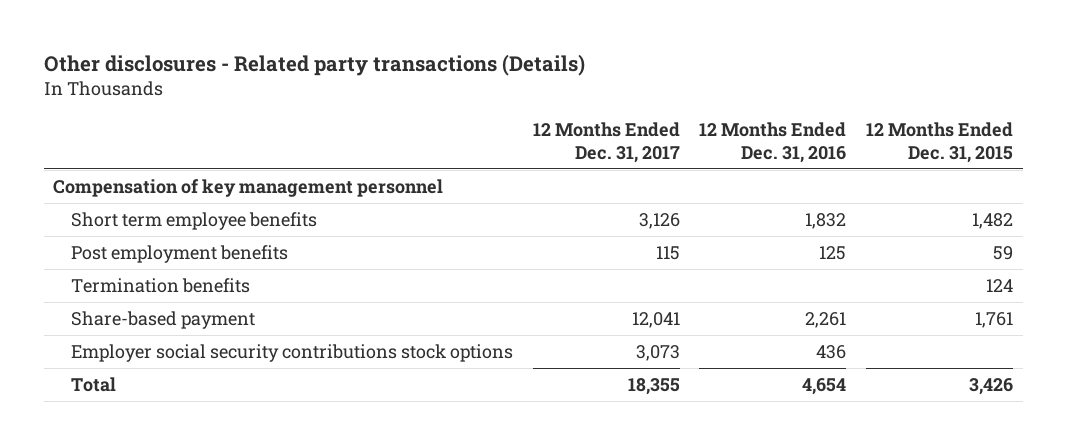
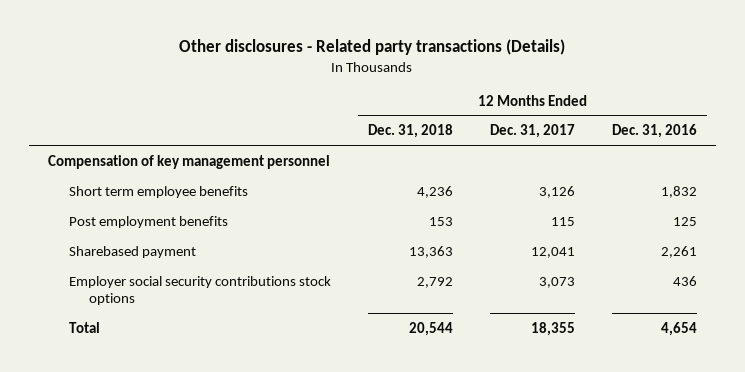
- | 12 Months Ended Dec. 31, 2017 | 12 Months Ended Dec. 31, 2016 | 12 Months Ended Dec. 31, 2015
+ | 12 Months Ended Dec. 31, 2018 | 12 Months Ended Dec. 31, 2017 | 12 Months Ended Dec. 31, 2016
- Termination benefits | | | 124
- Share-based payment | 12,041 | 2,261 | 1,761
+ Sharebased payment | 13,363 | 12,041 | 2,261

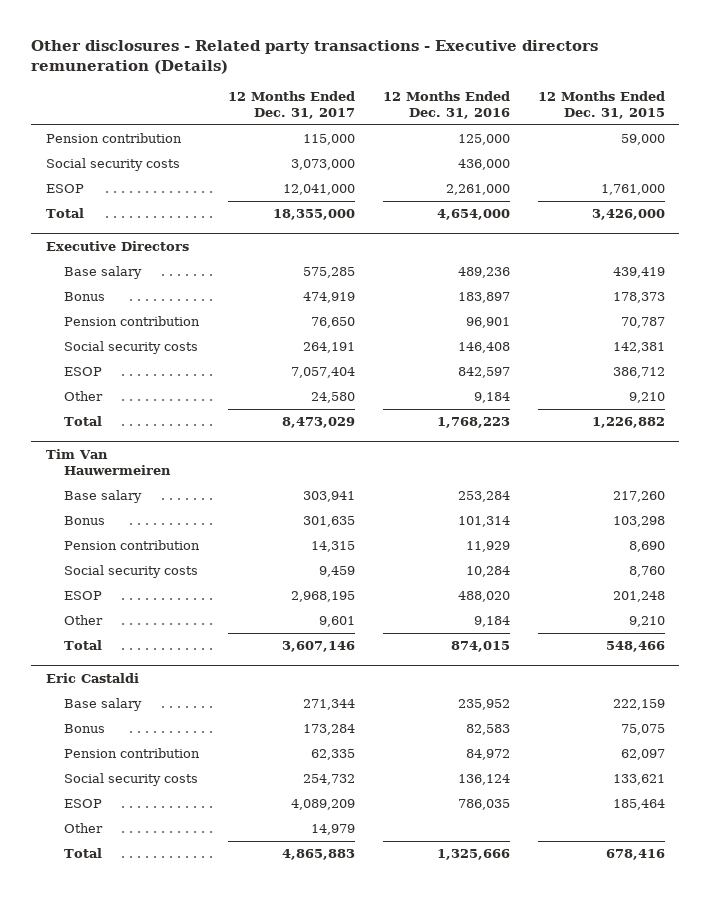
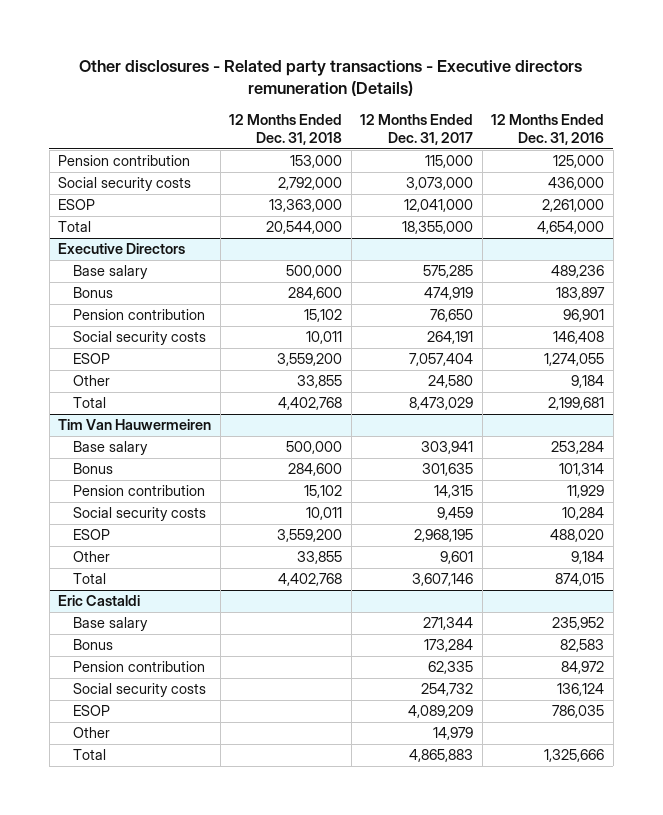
- | 12 Months Ended Dec. 31, 2017 | 12 Months Ended Dec. 31, 2016 | 12 Months Ended Dec. 31, 2015
+ | 12 Months Ended Dec. 31, 2018 | 12 Months Ended Dec. 31, 2017 | 12 Months Ended Dec. 31, 2016
@ Executive Directors
- ESOP | 7,057,404 | 842,597 | 386,712
+ ESOP | 3,559,200 | 7,057,404 | 1,274,055
- Total | 8,473,029 | 1,768,223 | 1,226,882
+ Total | 4,402,768 | 8,473,029 | 2,199,681

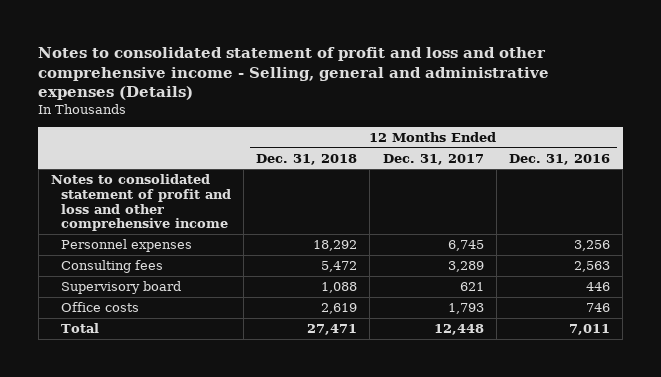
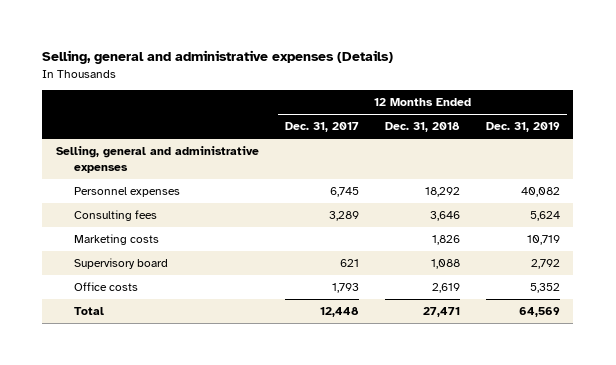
- Notes to consolidated statement of profit and loss and other comprehensive income - Selling, general and administrative expenses (Details)
+ Selling, general and administrative expenses (Details)
- | 12 Months Ended Dec. 31, 2018 | 12 Months Ended Dec. 31, 2017 | 12 Months Ended Dec. 31, 2016
+ | 12 Months Ended Dec. 31, 2017 | 12 Months Ended Dec. 31, 2018 | 12 Months Ended Dec. 31, 2019
- Notes to consolidated statement of profit and loss and other comprehensive income
+ Selling, general and administrative expenses
- Consulting fees | 5,472 | 3,289 | 2,563
+ Consulting fees | 3,289 | 3,646 | 5,624
+ Marketing costs | | 1,826 | 10,719

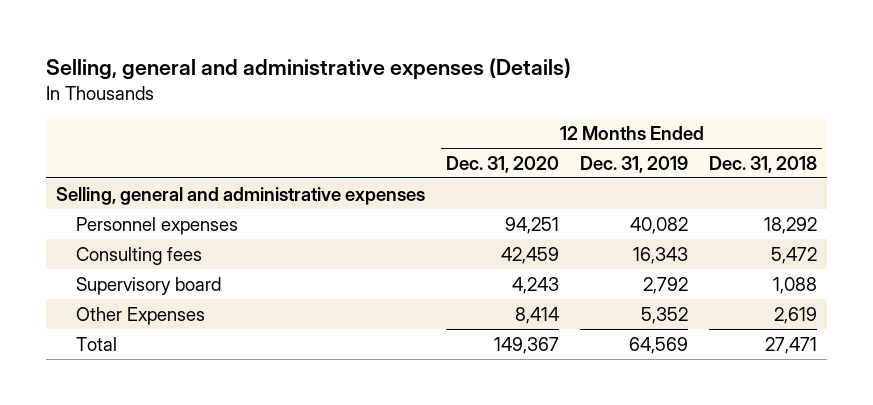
- | 12 Months Ended Dec. 31, 2017 | 12 Months Ended Dec. 31, 2018 | 12 Months Ended Dec. 31, 2019
+ | 12 Months Ended Dec. 31, 2020 | 12 Months Ended Dec. 31, 2019 | 12 Months Ended Dec. 31, 2018
- Consulting fees | 3,289 | 3,646 | 5,624
- Marketing costs | | 1,826 | 10,719
+ Consulting fees | 42,459 | 16,343 | 5,472
- Office costs | 1,793 | 2,619 | 5,352
+ Other Expenses | 8,414 | 5,352 | 2,619

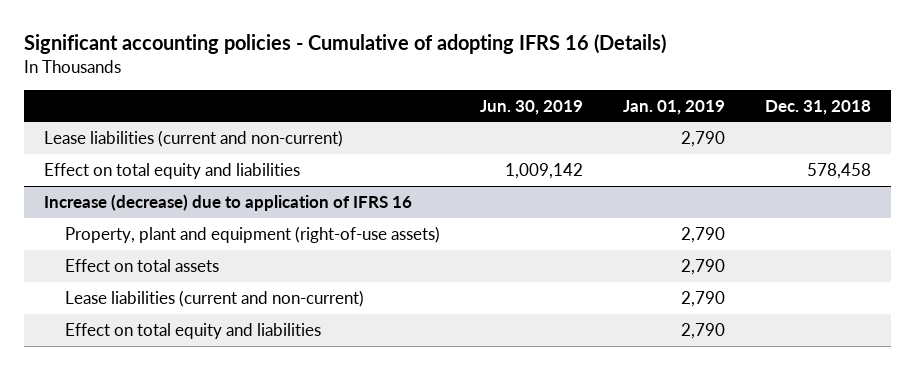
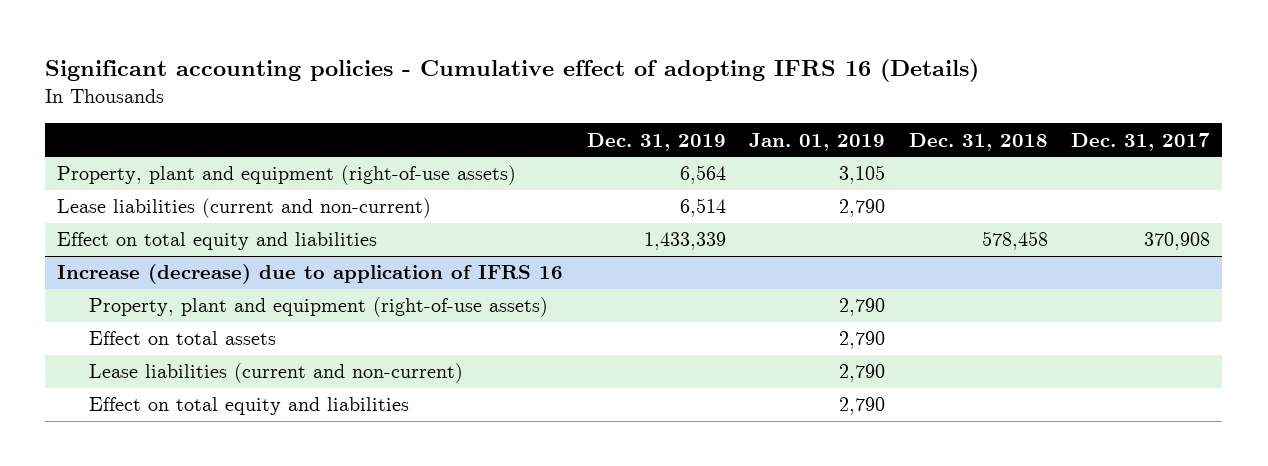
- Significant accounting policies - Cumulative of adopting IFRS 16 (Details)
+ Significant accounting policies - Cumulative effect of adopting IFRS 16 (Details)
- | Jun. 30, 2019 | Jan. 01, 2019 | Dec. 31, 2018
+ | Dec. 31, 2019 | Jan. 01, 2019 | Dec. 31, 2018 | Dec. 31, 2017
+ Property, plant and equipment (right-of-use assets) | 6,564 | 3,105 | |

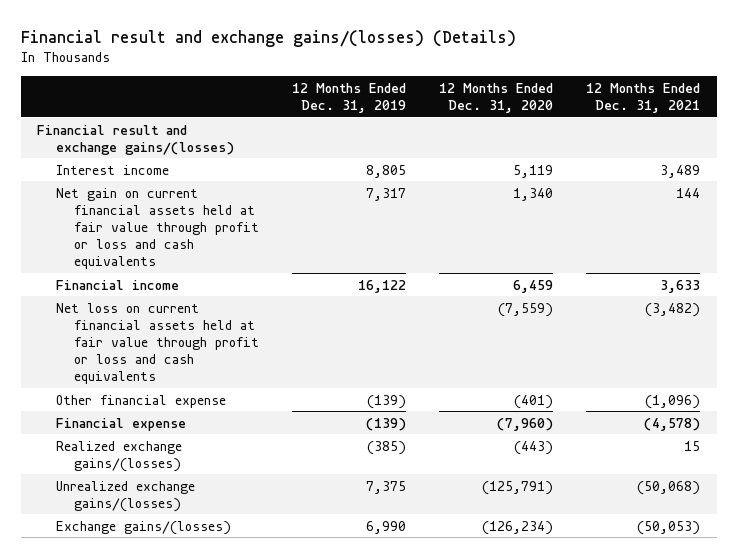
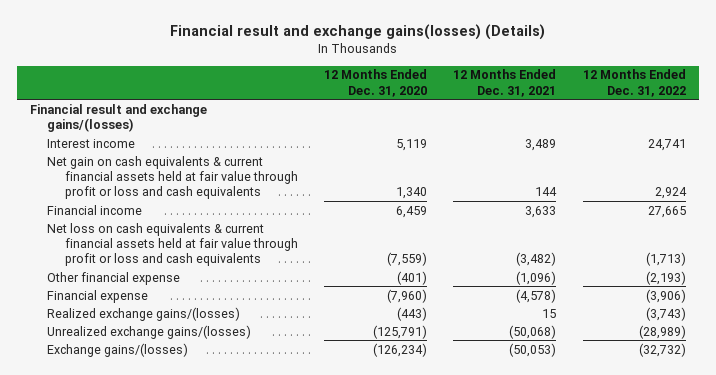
- Financial result and exchange gains/(losses) (Details)
+ Financial result and exchange gains(losses) (Details)
- | 12 Months Ended Dec. 31, 2019 | 12 Months Ended Dec. 31, 2020 | 12 Months Ended Dec. 31, 2021
+ | 12 Months Ended Dec. 31, 2020 | 12 Months Ended Dec. 31, 2021 | 12 Months Ended Dec. 31, 2022
- Net gain on current financial assets held at fair value through profit or loss and cash equivalents | 7,317 | 1,340 | 144
+ Net gain on cash equivalents & current financial assets held at fair value through profit or loss and cash equivalents | 1,340 | 144 | 2,924
- Net loss on current financial assets held at fair value through profit or loss and cash equivalents | | (7,559) | (3,482)
+ Net loss on cash equivalents & current financial assets held at fair value through profit or loss and cash equivalents | (7,559) | (3,482) | (1,713)

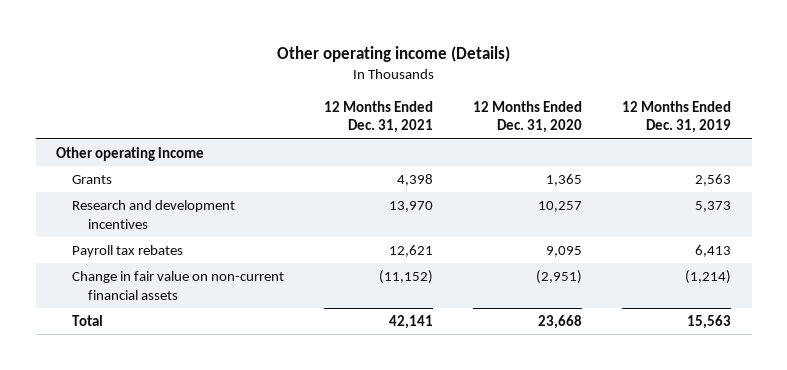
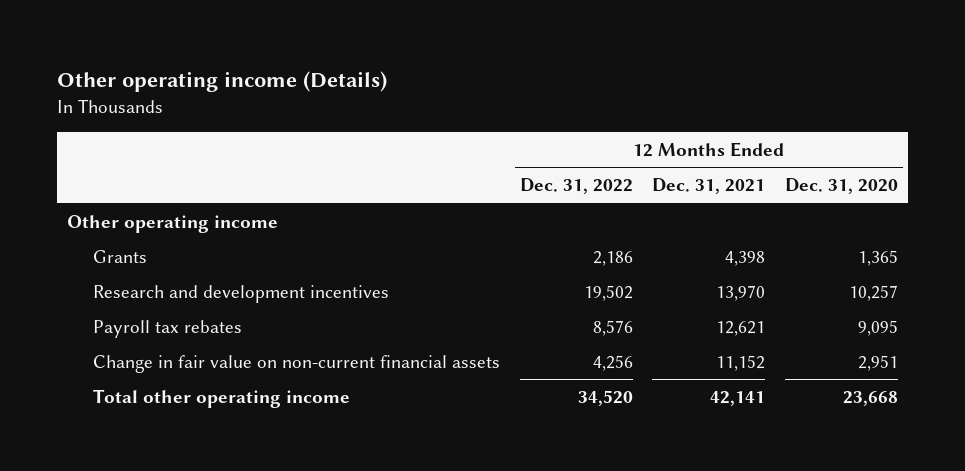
- | 12 Months Ended Dec. 31, 2021 | 12 Months Ended Dec. 31, 2020 | 12 Months Ended Dec. 31, 2019
+ | 12 Months Ended Dec. 31, 2022 | 12 Months Ended Dec. 31, 2021 | 12 Months Ended Dec. 31, 2020
- Change in fair value on non-current financial assets | (11,152) | (2,951) | (1,214)
- Total | 42,141 | 23,668 | 15,563
+ Change in fair value on non-current financial assets | 4,256 | 11,152 | 2,951
+ Total other operating income | 34,520 | 42,141 | 23,668

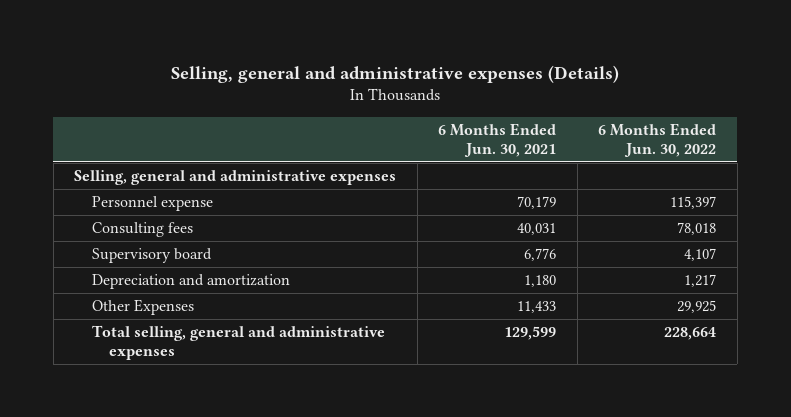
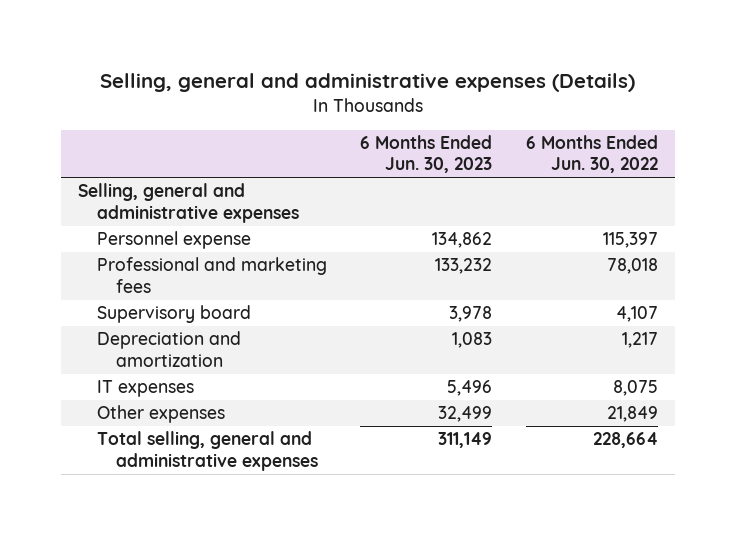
- | 6 Months Ended Jun. 30, 2021 | 6 Months Ended Jun. 30, 2022
+ | 6 Months Ended Jun. 30, 2023 | 6 Months Ended Jun. 30, 2022
- Consulting fees | 40,031 | 78,018
+ Professional and marketing fees | 133,232 | 78,018
- Other Expenses | 11,433 | 29,925
+ IT expenses | 5,496 | 8,075
+ Other expenses | 32,499 | 21,849

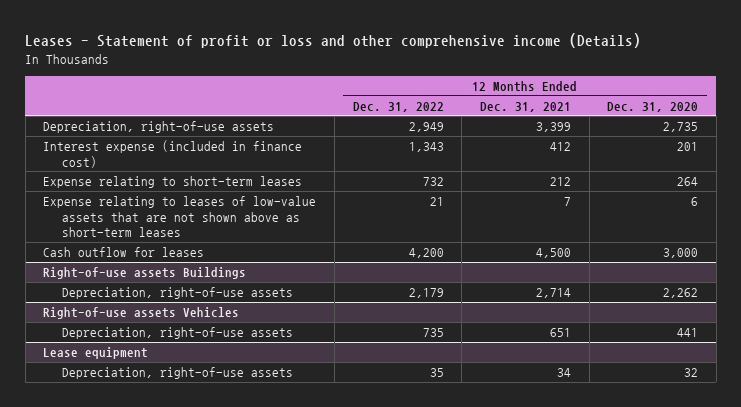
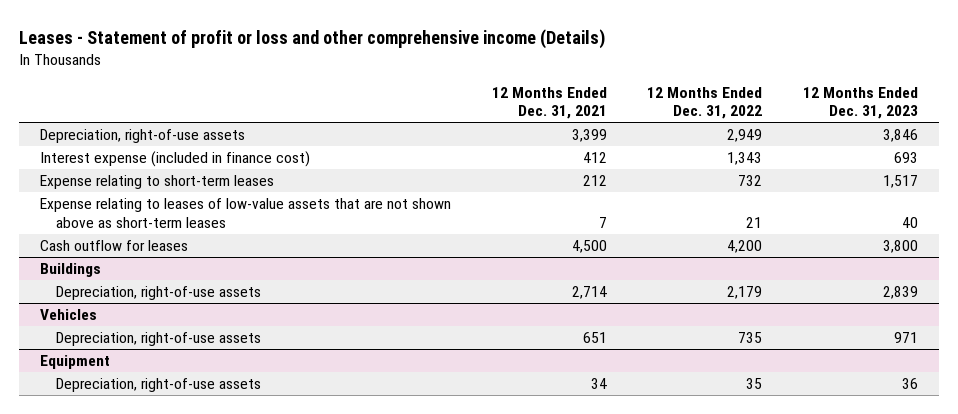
- | 12 Months Ended Dec. 31, 2022 | 12 Months Ended Dec. 31, 2021 | 12 Months Ended Dec. 31, 2020
+ | 12 Months Ended Dec. 31, 2021 | 12 Months Ended Dec. 31, 2022 | 12 Months Ended Dec. 31, 2023
- Right-of-use assets Buildings
+ Buildings
- Right-of-use assets Vehicles
+ Vehicles
- Lease equipment
+ Equipment

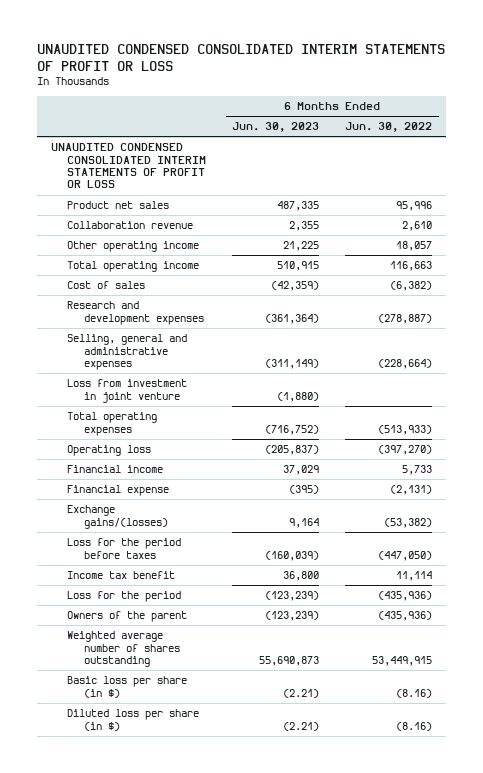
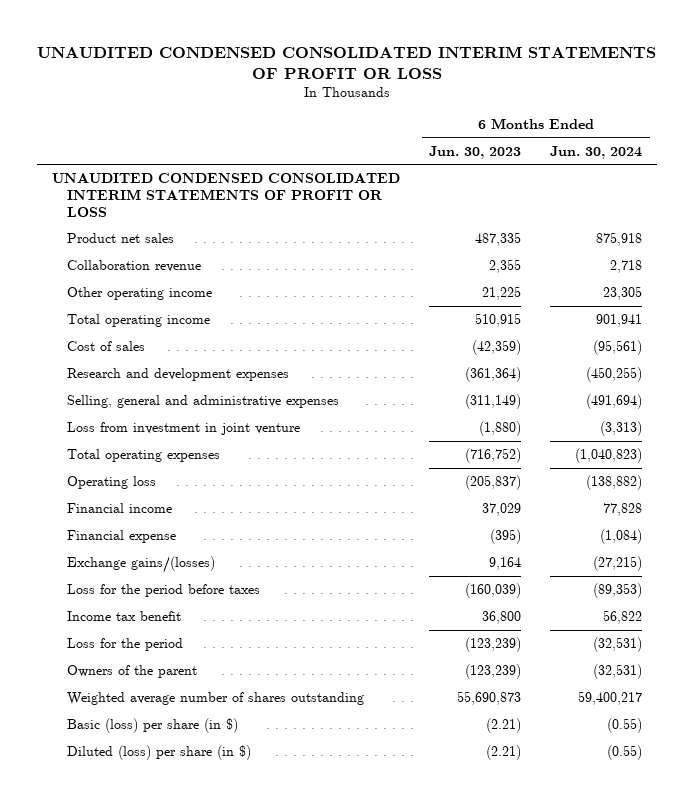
- | 6 Months Ended Jun. 30, 2023 | 6 Months Ended Jun. 30, 2022
+ | 6 Months Ended Jun. 30, 2023 | 6 Months Ended Jun. 30, 2024
- Basic loss per share (in $) | (2.21) | (8.16)
- Diluted loss per share (in $) | (2.21) | (8.16)
+ Basic (loss) per share (in $) | (2.21) | (0.55)
+ Diluted (loss) per share (in $) | (2.21) | (0.55)

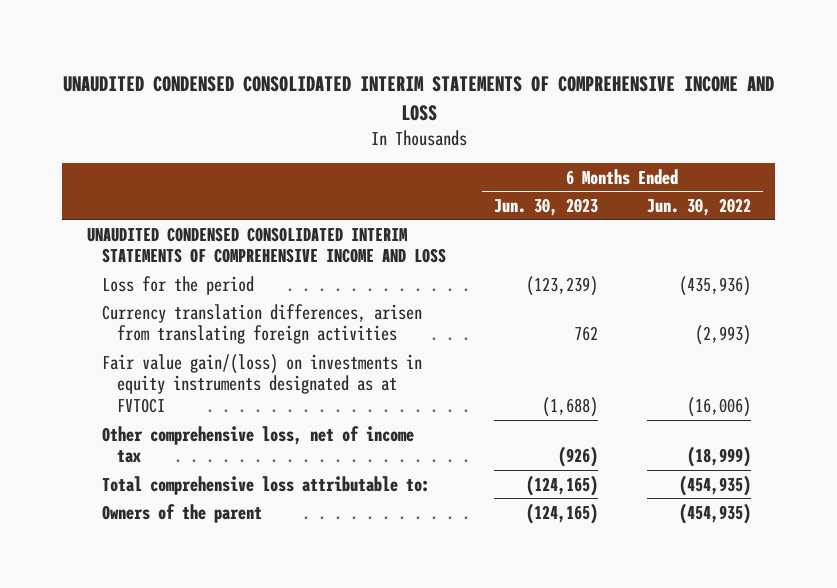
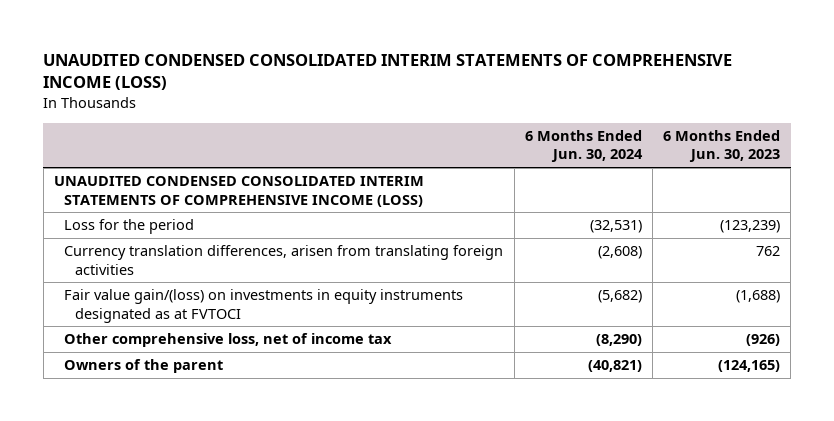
- UNAUDITED CONDENSED CONSOLIDATED INTERIM STATEMENTS OF COMPREHENSIVE INCOME AND LOSS
+ UNAUDITED CONDENSED CONSOLIDATED INTERIM STATEMENTS OF COMPREHENSIVE INCOME (LOSS)
- | 6 Months Ended Jun. 30, 2023 | 6 Months Ended Jun. 30, 2022
+ | 6 Months Ended Jun. 30, 2024 | 6 Months Ended Jun. 30, 2023
- UNAUDITED CONDENSED CONSOLIDATED INTERIM STATEMENTS OF COMPREHENSIVE INCOME AND LOSS
+ UNAUDITED CONDENSED CONSOLIDATED INTERIM STATEMENTS OF COMPREHENSIVE INCOME (LOSS)
- Total comprehensive loss attributable to: | (124,165) | (454,935)

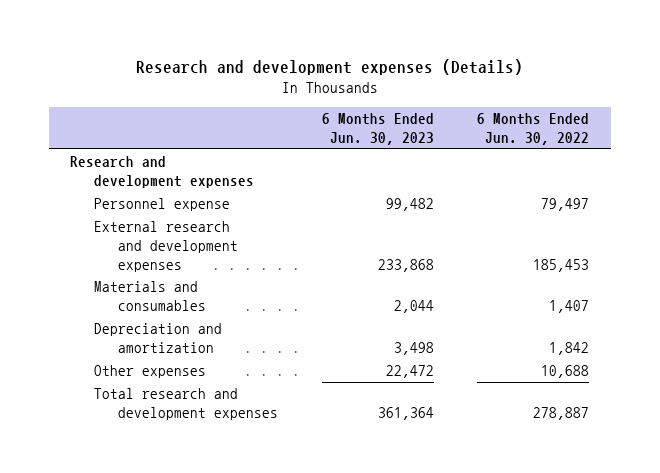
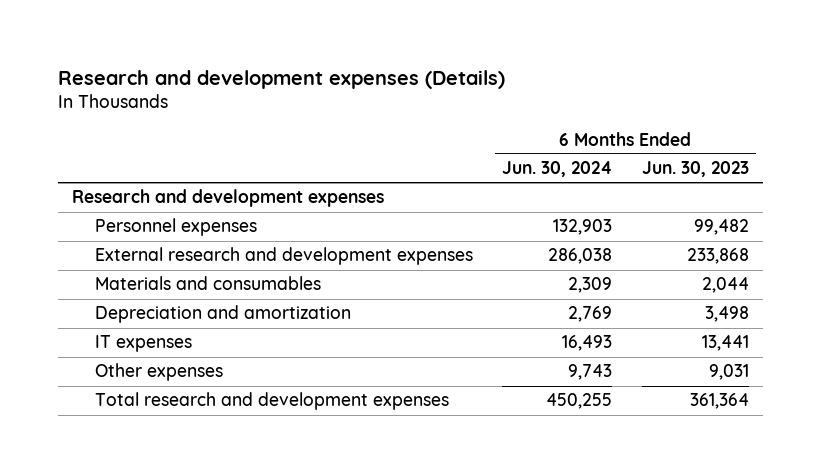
- | 6 Months Ended Jun. 30, 2023 | 6 Months Ended Jun. 30, 2022
+ | 6 Months Ended Jun. 30, 2024 | 6 Months Ended Jun. 30, 2023
- Personnel expense | 99,482 | 79,497
+ Personnel expenses | 132,903 | 99,482
- Other expenses | 22,472 | 10,688
+ IT expenses | 16,493 | 13,441
+ Other expenses | 9,743 | 9,031

